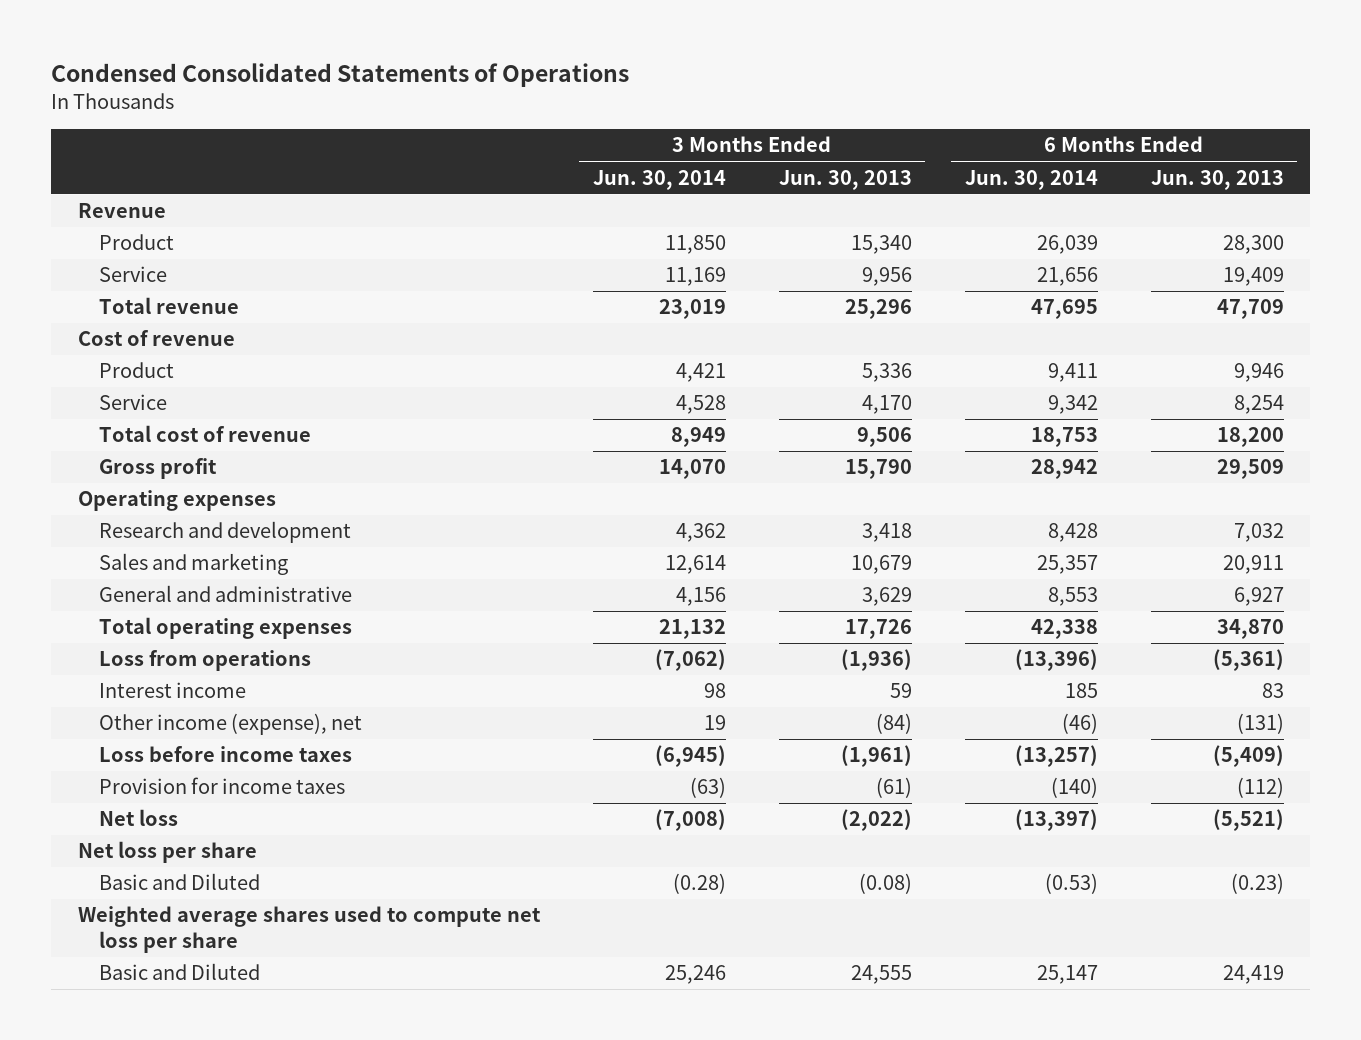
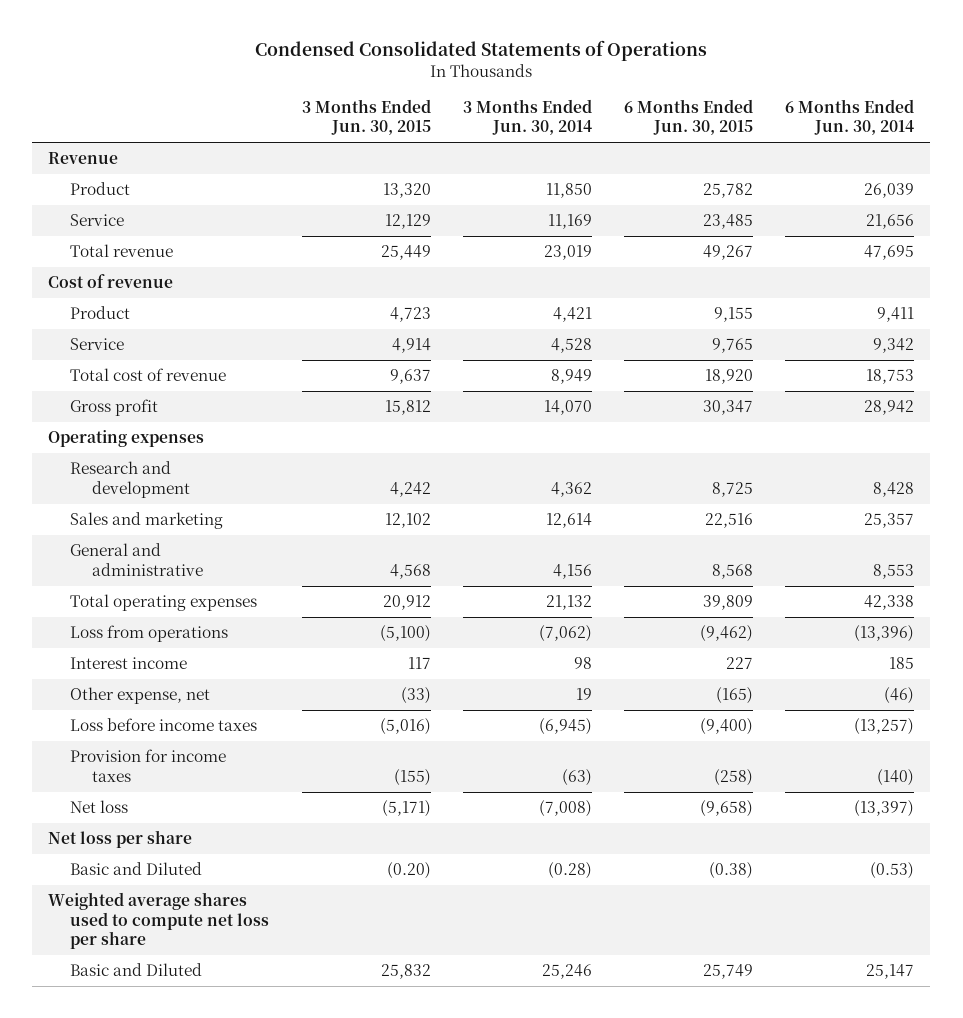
- | 3 Months Ended Jun. 30, 2014 | 3 Months Ended Jun. 30, 2013 | 6 Months Ended Jun. 30, 2014 | 6 Months Ended Jun. 30, 2013
+ | 3 Months Ended Jun. 30, 2015 | 3 Months Ended Jun. 30, 2014 | 6 Months Ended Jun. 30, 2015 | 6 Months Ended Jun. 30, 2014
- Other income (expense), net | 19 | (84) | (46) | (131)
+ Other expense, net | (33) | 19 | (165) | (46)

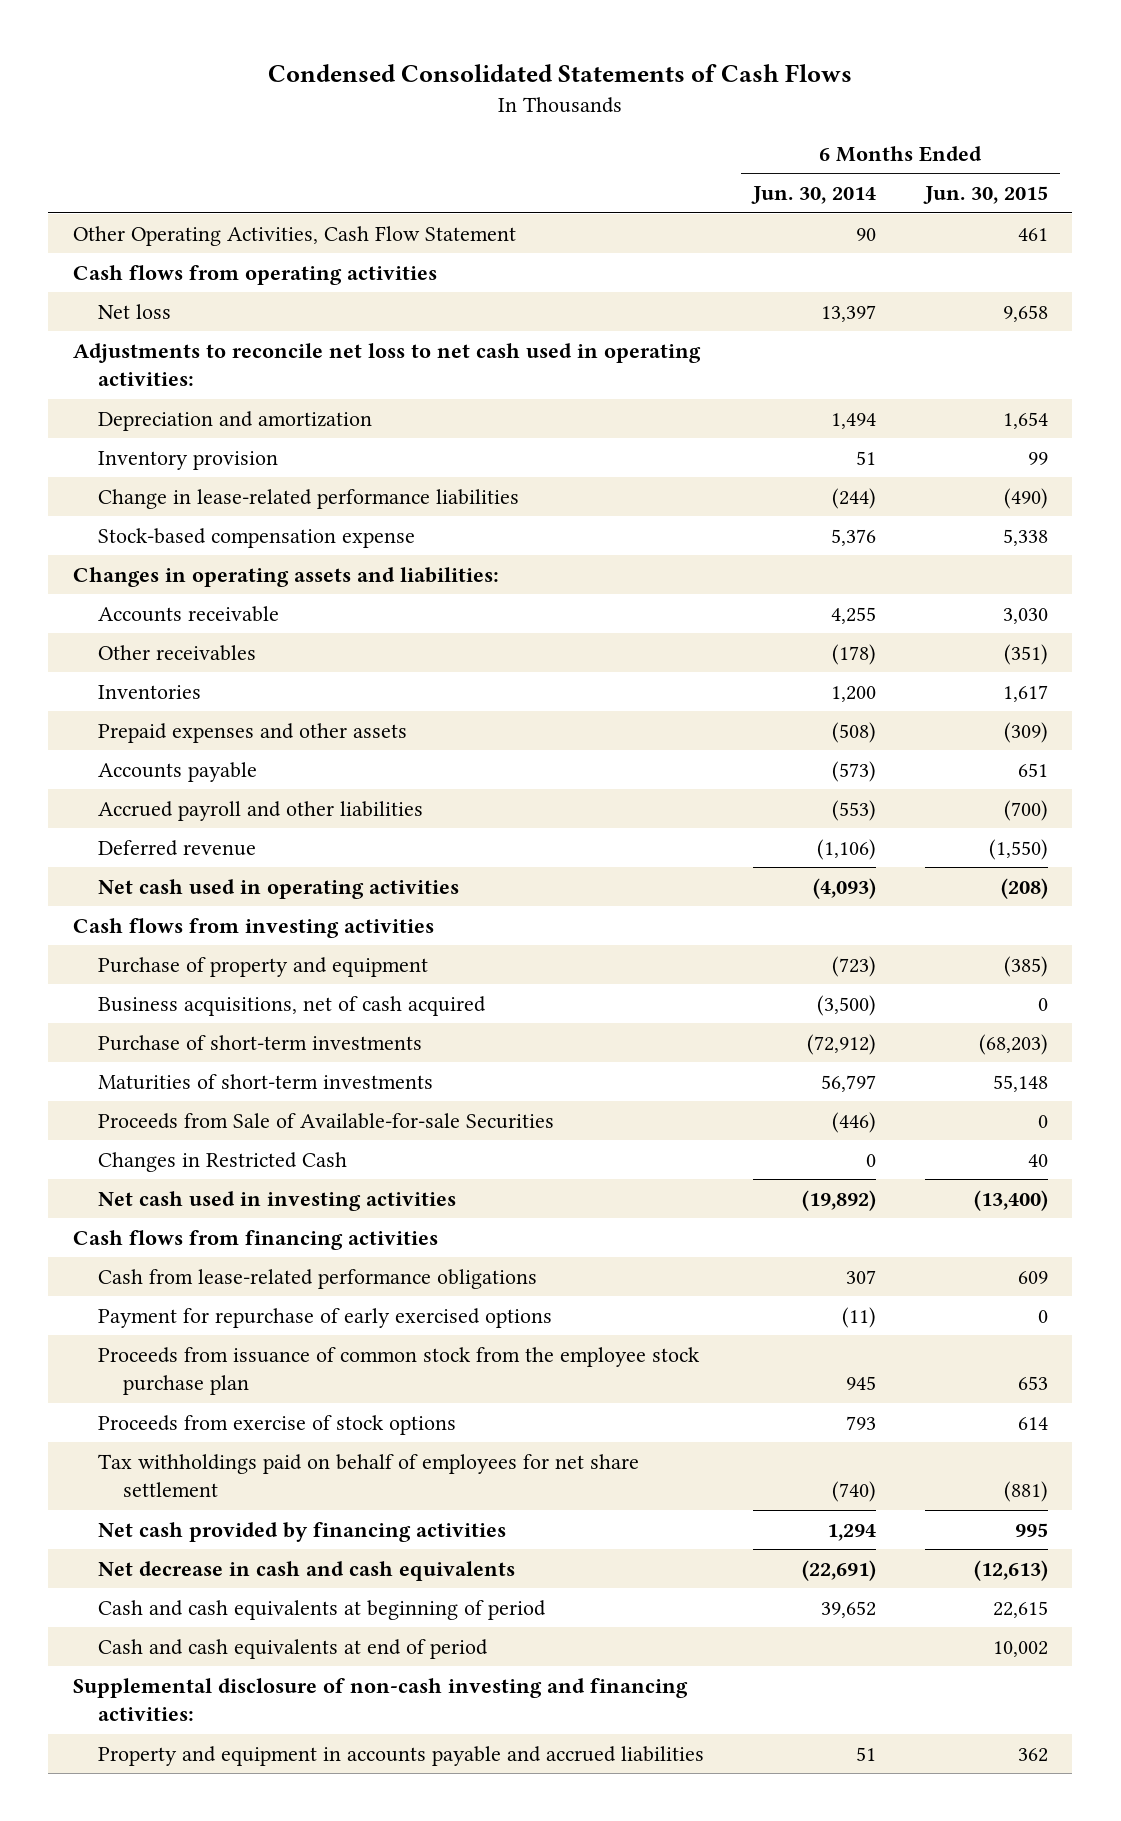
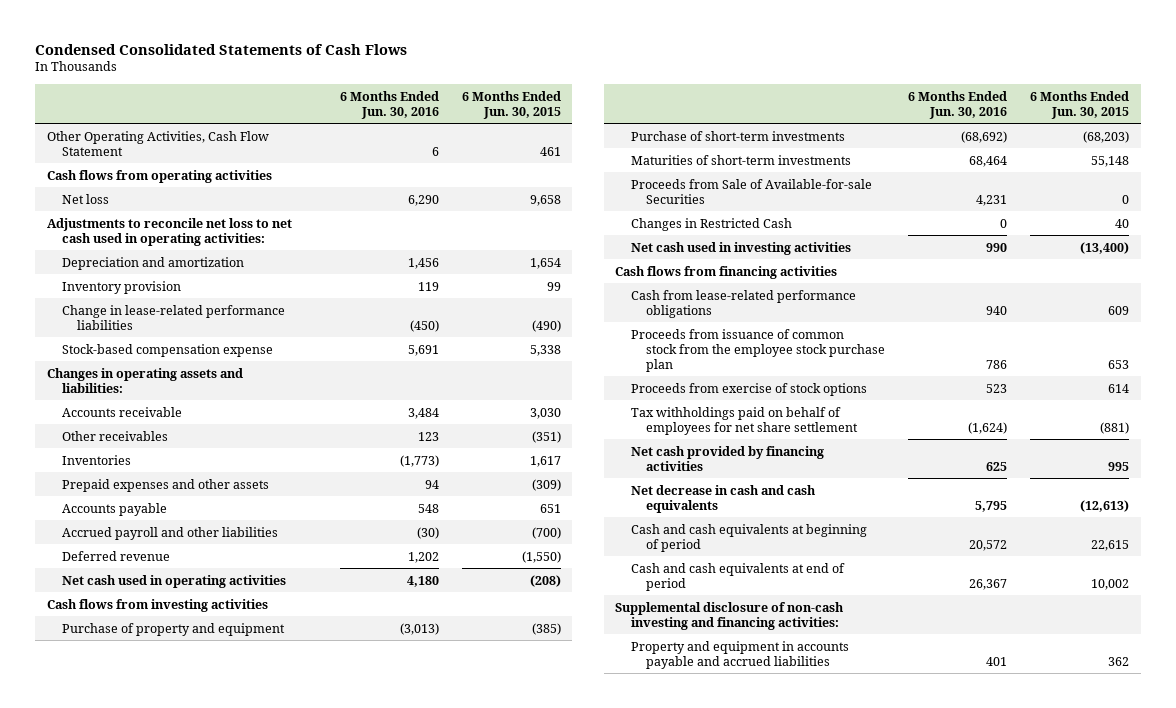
- | 6 Months Ended Jun. 30, 2014 | 6 Months Ended Jun. 30, 2015
+ | 6 Months Ended Jun. 30, 2016 | 6 Months Ended Jun. 30, 2015
- Business acquisitions, net of cash acquired | (3,500) | 0
- Payment for repurchase of early exercised options | (11) | 0

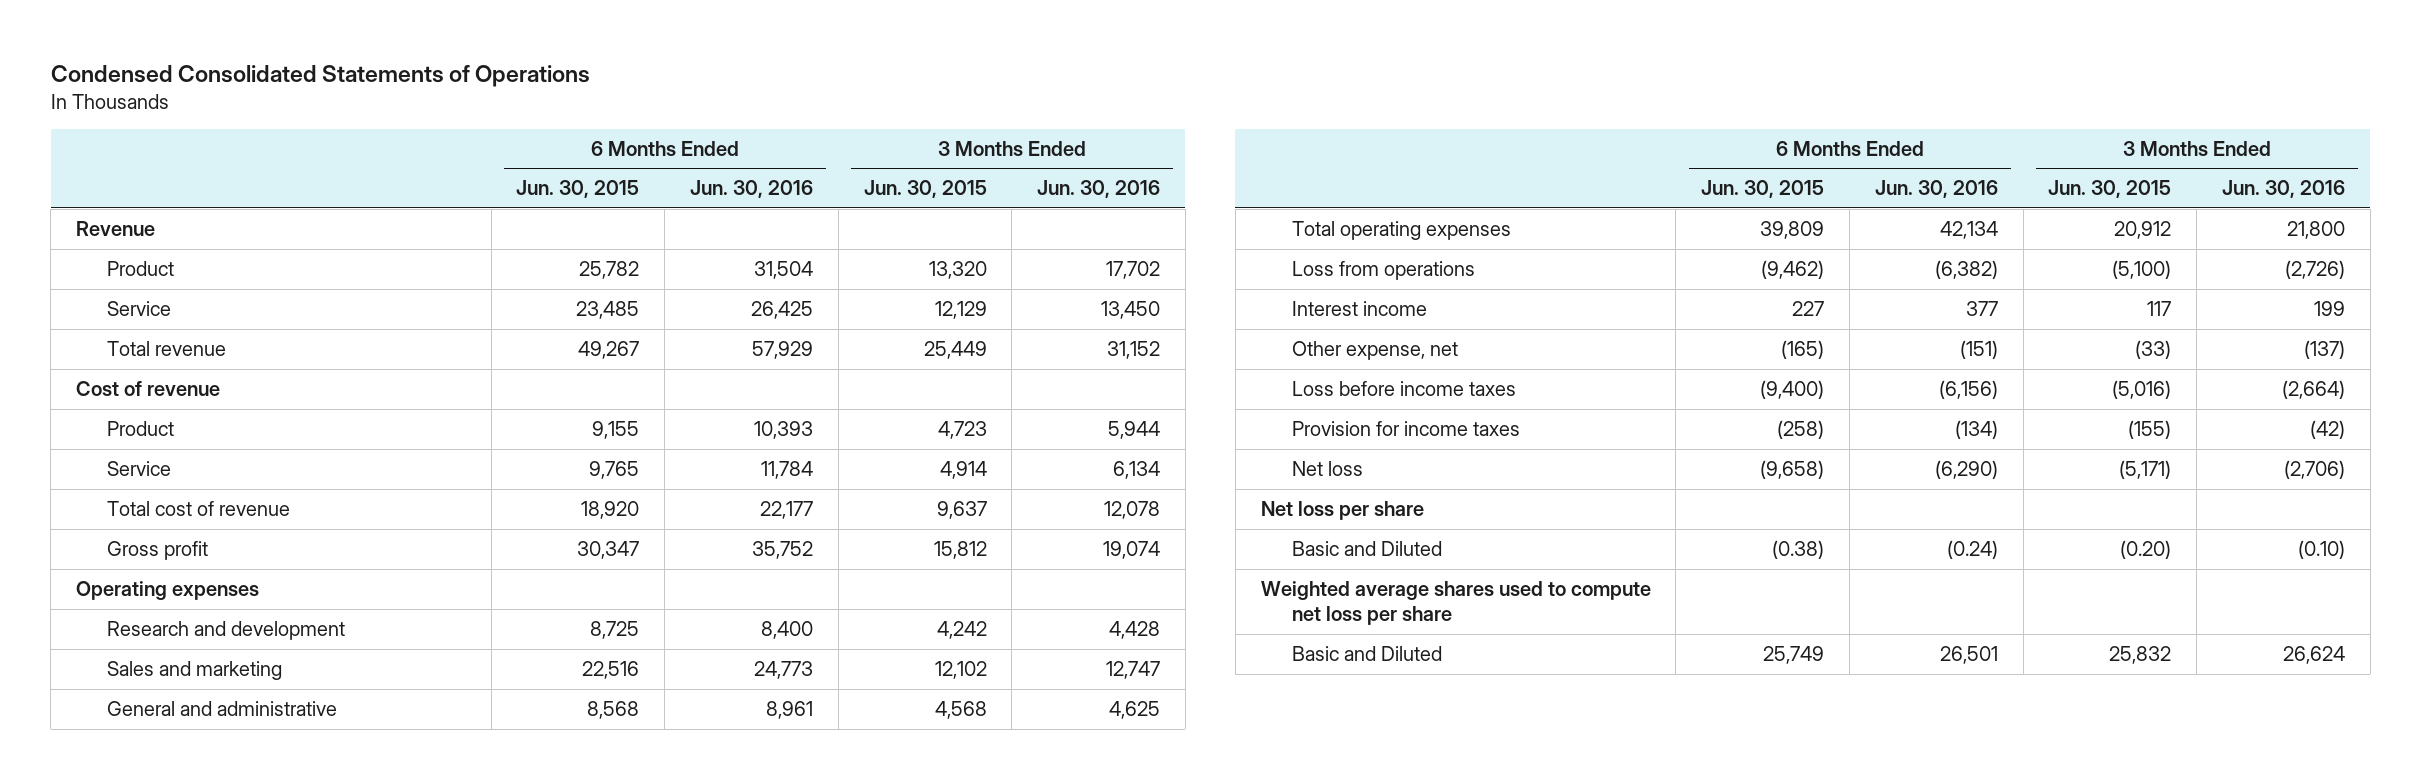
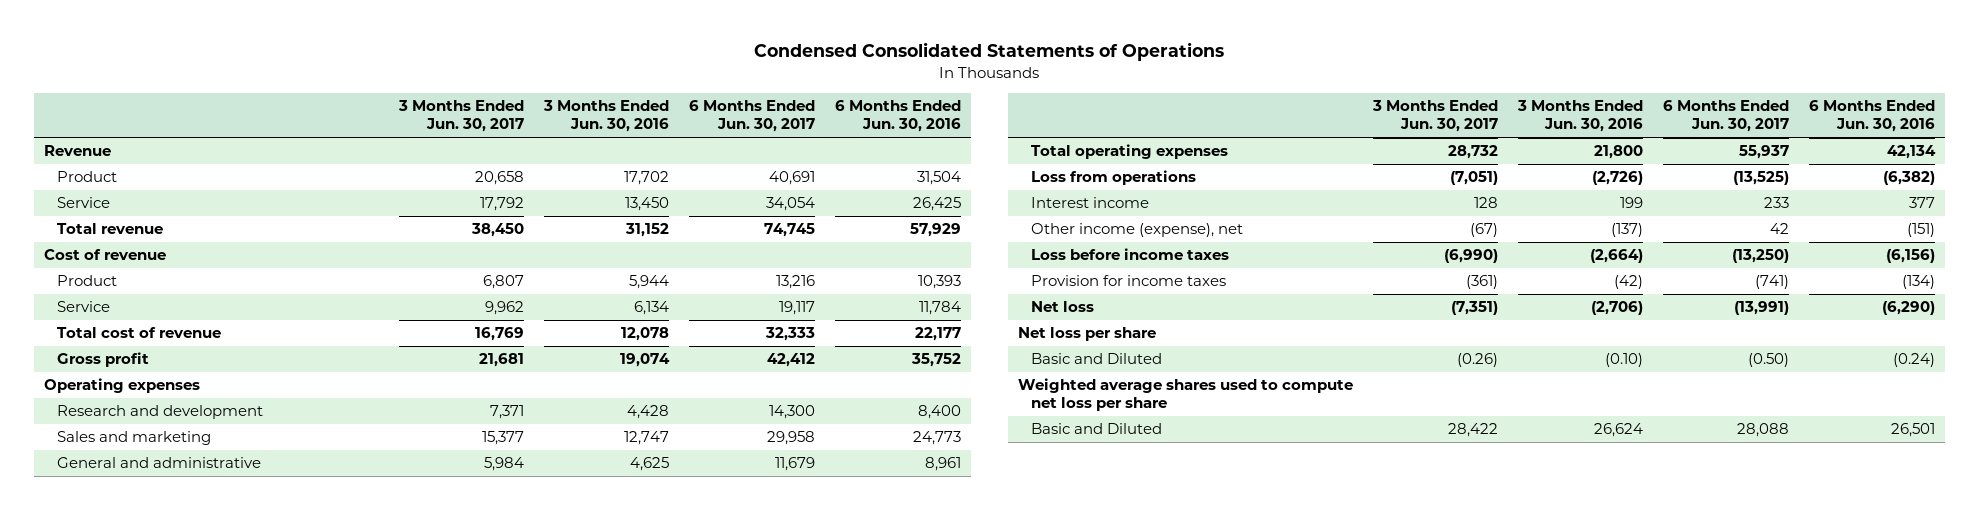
- | 6 Months Ended Jun. 30, 2015 | 6 Months Ended Jun. 30, 2016 | 3 Months Ended Jun. 30, 2015 | 3 Months Ended Jun. 30, 2016
+ | 3 Months Ended Jun. 30, 2017 | 3 Months Ended Jun. 30, 2016 | 6 Months Ended Jun. 30, 2017 | 6 Months Ended Jun. 30, 2016
- Other expense, net | (165) | (151) | (33) | (137)
+ Other income (expense), net | (67) | (137) | 42 | (151)

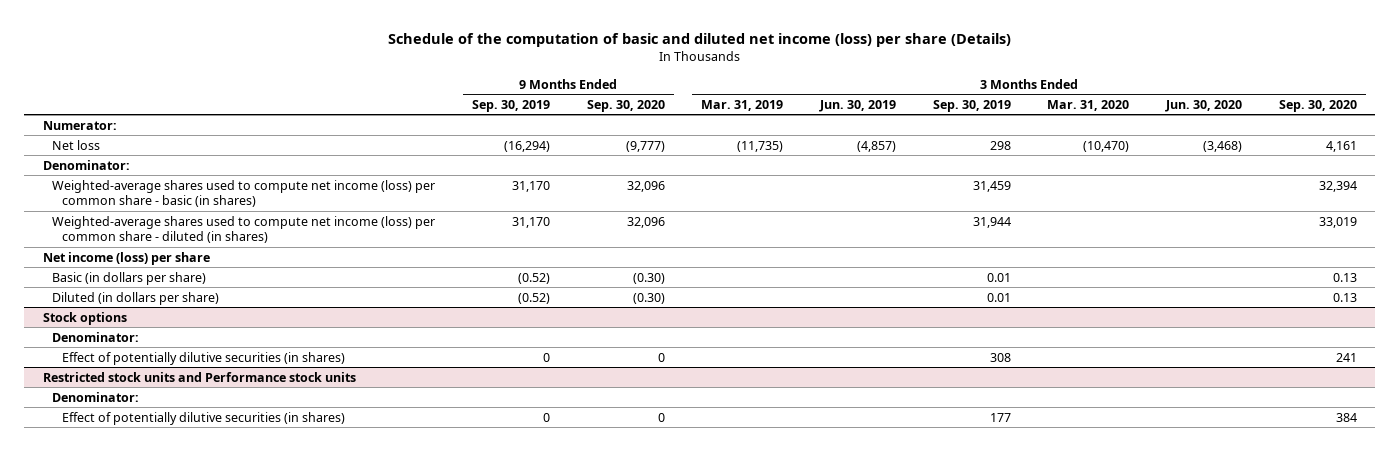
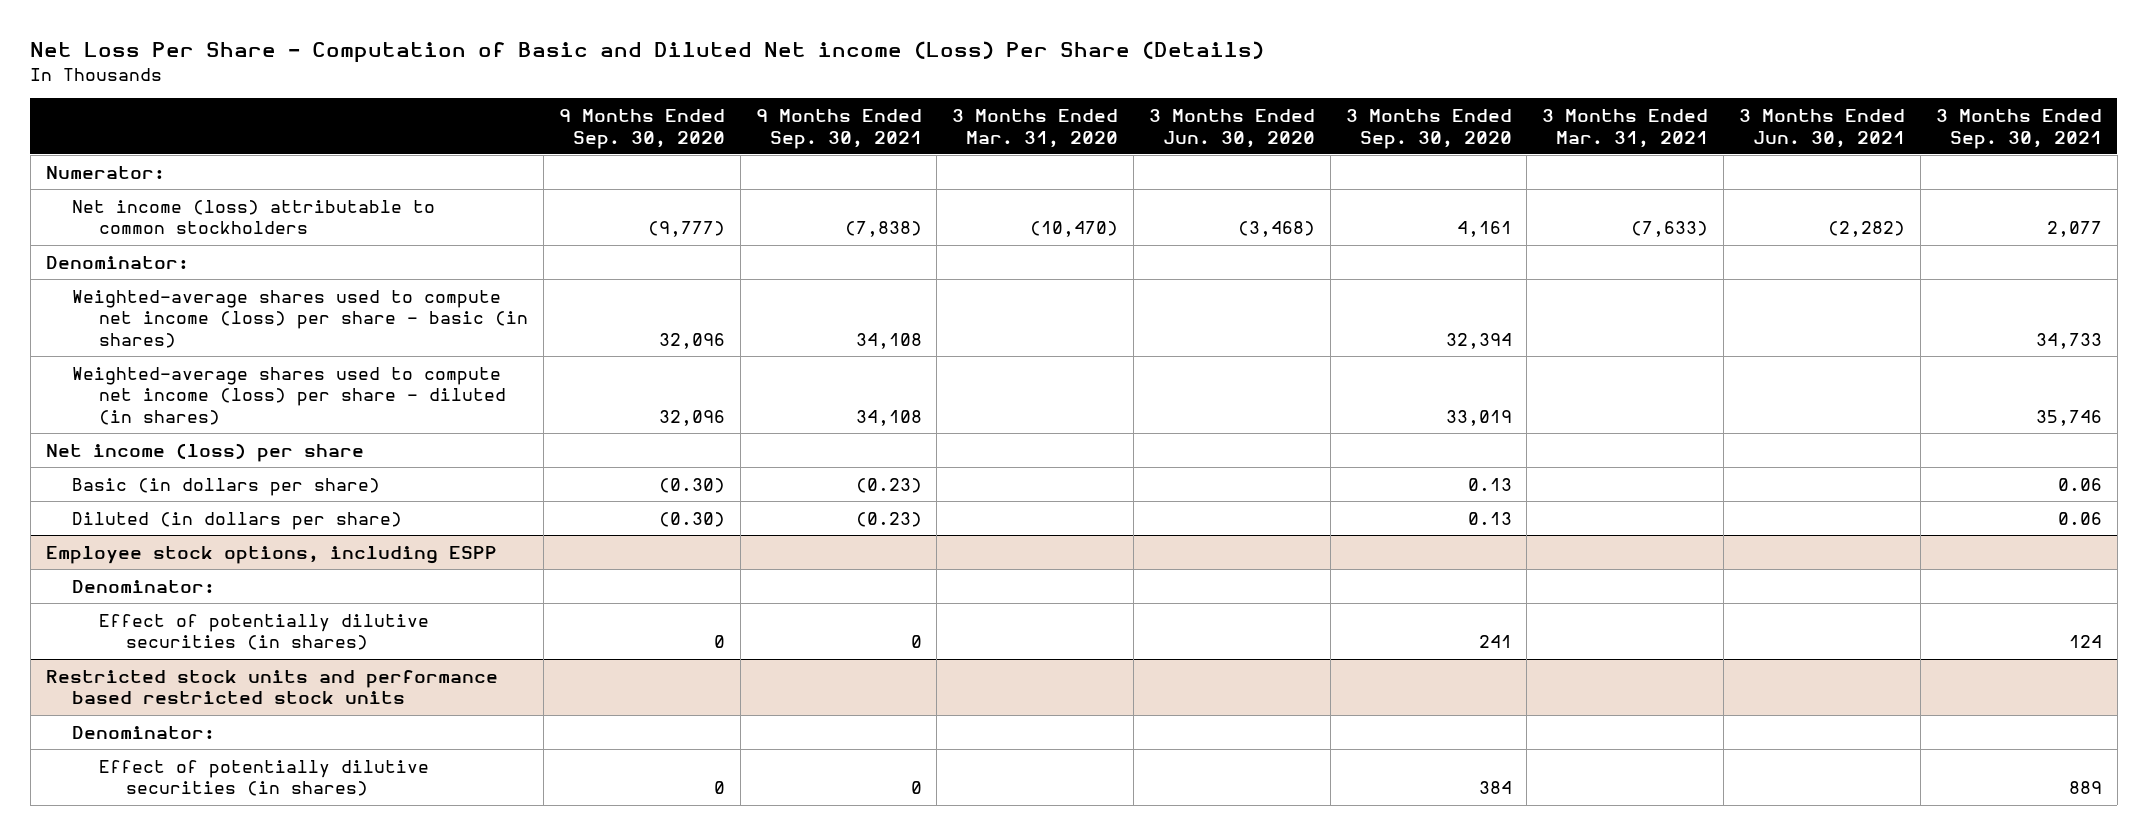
- Schedule of the computation of basic and diluted net income (loss) per share (Details)
+ Net Loss Per Share - Computation of Basic and Diluted Net income (Loss) Per Share (Details)
- | 9 Months Ended Sep. 30, 2019 | 9 Months Ended Sep. 30, 2020 | 3 Months Ended Mar. 31, 2019 | 3 Months Ended Jun. 30, 2019 | 3 Months Ended Sep. 30, 2019 | 3 Months Ended Mar. 31, 2020 | 3 Months Ended Jun. 30, 2020 | 3 Months Ended Sep. 30, 2020
+ | 9 Months Ended Sep. 30, 2020 | 9 Months Ended Sep. 30, 2021 | 3 Months Ended Mar. 31, 2020 | 3 Months Ended Jun. 30, 2020 | 3 Months Ended Sep. 30, 2020 | 3 Months Ended Mar. 31, 2021 | 3 Months Ended Jun. 30, 2021 | 3 Months Ended Sep. 30, 2021
- Net loss | (16,294) | (9,777) | (11,735) | (4,857) | 298 | (10,470) | (3,468) | 4,161
+ Net income (loss) attributable to common stockholders | (9,777) | (7,838) | (10,470) | (3,468) | 4,161 | (7,633) | (2,282) | 2,077
- Weighted-average shares used to compute net income (loss) per common share - basic (in shares) | 31,170 | 32,096 | | | 31,459 | | | 32,394
- Weighted-average shares used to compute net income (loss) per common share - diluted (in shares) | 31,170 | 32,096 | | | 31,944 | | | 33,019
+ Weighted-average shares used to compute net income (loss) per share - basic (in shares) | 32,096 | 34,108 | | | 32,394 | | | 34,733
+ Weighted-average shares used to compute net income (loss) per share - diluted (in shares) | 32,096 | 34,108 | | | 33,019 | | | 35,746
- Stock options
+ Employee stock options, including ESPP
- Restricted stock units and Performance stock units
+ Restricted stock units and performance based restricted stock units

